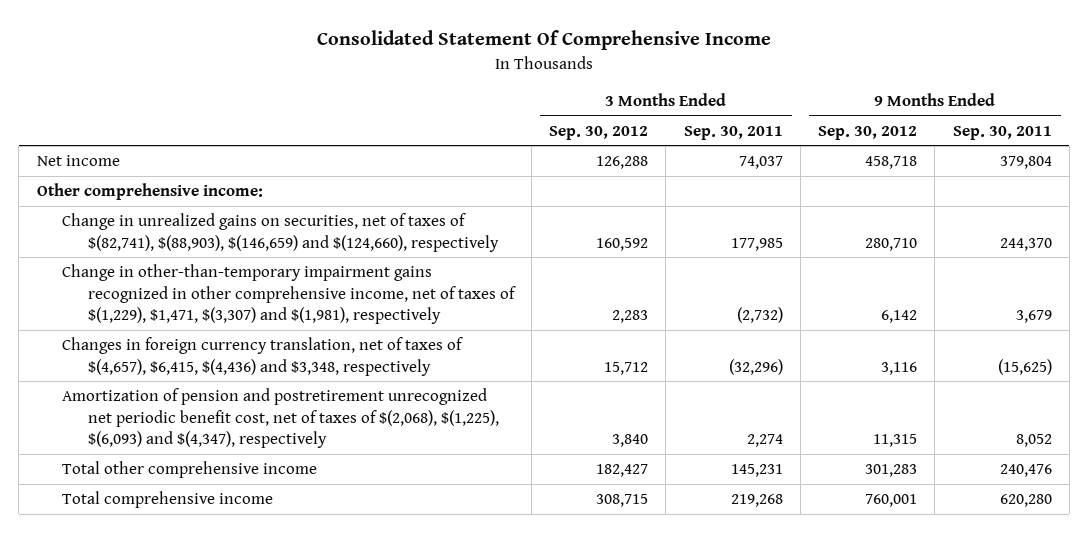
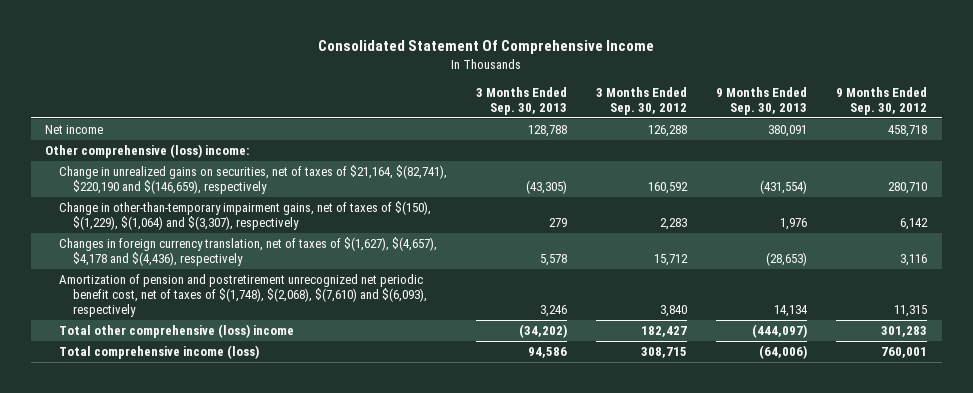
- | 3 Months Ended Sep. 30, 2012 | 3 Months Ended Sep. 30, 2011 | 9 Months Ended Sep. 30, 2012 | 9 Months Ended Sep. 30, 2011
+ | 3 Months Ended Sep. 30, 2013 | 3 Months Ended Sep. 30, 2012 | 9 Months Ended Sep. 30, 2013 | 9 Months Ended Sep. 30, 2012
- Other comprehensive income:
- Change in unrealized gains on securities, net of taxes of $(82,741), $(88,903), $(146,659) and $(124,660), respectively | 160,592 | 177,985 | 280,710 | 244,370
- Change in other-than-temporary impairment gains recognized in other comprehensive income, net of taxes of $(1,229), $1,471, $(3,307) and $(1,981), respectively | 2,283 | (2,732) | 6,142 | 3,679
- Changes in foreign currency translation, net of taxes of $(4,657), $6,415, $(4,436) and $3,348, respectively | 15,712 | (32,296) | 3,116 | (15,625)
- Amortization of pension and postretirement unrecognized net periodic benefit cost, net of taxes of $(2,068), $(1,225), $(6,093) and $(4,347), respectively | 3,840 | 2,274 | 11,315 | 8,052
- Total other comprehensive income | 182,427 | 145,231 | 301,283 | 240,476
- Total comprehensive income | 308,715 | 219,268 | 760,001 | 620,280
+ Other comprehensive (loss) income:
+ Change in unrealized gains on securities, net of taxes of $21,164, $(82,741), $220,190 and $(146,659), respectively | (43,305) | 160,592 | (431,554) | 280,710
+ Change in other-than-temporary impairment gains, net of taxes of $(150), $(1,229), $(1,064) and $(3,307), respectively | 279 | 2,283 | 1,976 | 6,142
+ Changes in foreign currency translation, net of taxes of $(1,627), $(4,657), $4,178 and $(4,436), respectively | 5,578 | 15,712 | (28,653) | 3,116
+ Amortization of pension and postretirement unrecognized net periodic benefit cost, net of taxes of $(1,748), $(2,068), $(7,610) and $(6,093), respectively | 3,246 | 3,840 | 14,134 | 11,315
+ Total other comprehensive (loss) income | (34,202) | 182,427 | (444,097) | 301,283
+ Total comprehensive income (loss) | 94,586 | 308,715 | (64,006) | 760,001

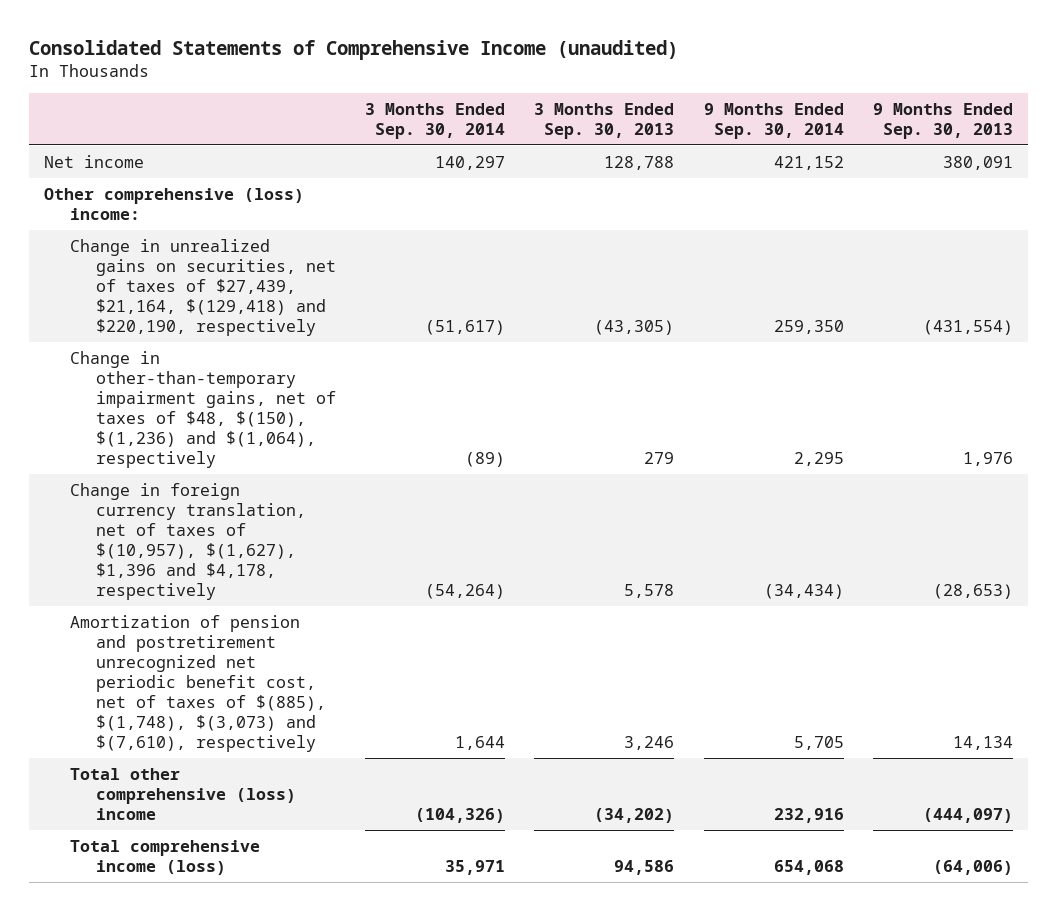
- Consolidated Statement Of Comprehensive Income
+ Consolidated Statements of Comprehensive Income (unaudited)
- | 3 Months Ended Sep. 30, 2013 | 3 Months Ended Sep. 30, 2012 | 9 Months Ended Sep. 30, 2013 | 9 Months Ended Sep. 30, 2012
+ | 3 Months Ended Sep. 30, 2014 | 3 Months Ended Sep. 30, 2013 | 9 Months Ended Sep. 30, 2014 | 9 Months Ended Sep. 30, 2013
- Change in unrealized gains on securities, net of taxes of $21,164, $(82,741), $220,190 and $(146,659), respectively | (43,305) | 160,592 | (431,554) | 280,710
- Change in other-than-temporary impairment gains, net of taxes of $(150), $(1,229), $(1,064) and $(3,307), respectively | 279 | 2,283 | 1,976 | 6,142
- Changes in foreign currency translation, net of taxes of $(1,627), $(4,657), $4,178 and $(4,436), respectively | 5,578 | 15,712 | (28,653) | 3,116
- Amortization of pension and postretirement unrecognized net periodic benefit cost, net of taxes of $(1,748), $(2,068), $(7,610) and $(6,093), respectively | 3,246 | 3,840 | 14,134 | 11,315
+ Change in unrealized gains on securities, net of taxes of $27,439, $21,164, $(129,418) and $220,190, respectively | (51,617) | (43,305) | 259,350 | (431,554)
+ Change in other-than-temporary impairment gains, net of taxes of $48, $(150), $(1,236) and $(1,064), respectively | (89) | 279 | 2,295 | 1,976
+ Change in foreign currency translation, net of taxes of $(10,957), $(1,627), $1,396 and $4,178, respectively | (54,264) | 5,578 | (34,434) | (28,653)
+ Amortization of pension and postretirement unrecognized net periodic benefit cost, net of taxes of $(885), $(1,748), $(3,073) and $(7,610), respectively | 1,644 | 3,246 | 5,705 | 14,134

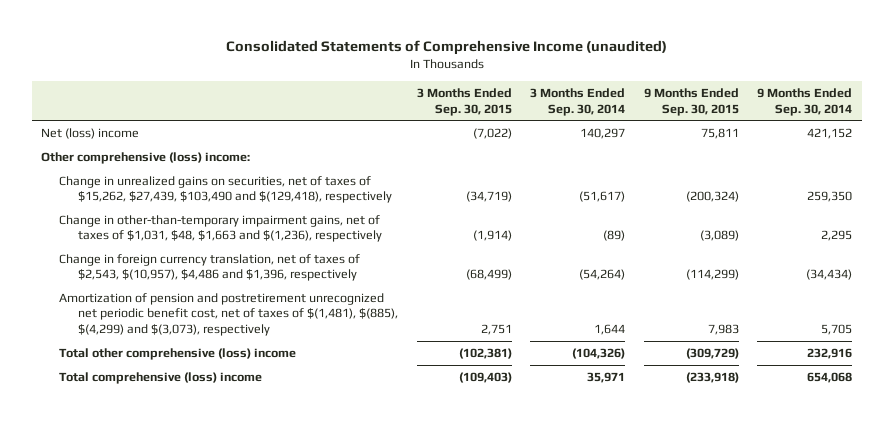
- | 3 Months Ended Sep. 30, 2014 | 3 Months Ended Sep. 30, 2013 | 9 Months Ended Sep. 30, 2014 | 9 Months Ended Sep. 30, 2013
+ | 3 Months Ended Sep. 30, 2015 | 3 Months Ended Sep. 30, 2014 | 9 Months Ended Sep. 30, 2015 | 9 Months Ended Sep. 30, 2014
- Net income | 140,297 | 128,788 | 421,152 | 380,091
+ Net (loss) income | (7,022) | 140,297 | 75,811 | 421,152
- Change in unrealized gains on securities, net of taxes of $27,439, $21,164, $(129,418) and $220,190, respectively | (51,617) | (43,305) | 259,350 | (431,554)
- Change in other-than-temporary impairment gains, net of taxes of $48, $(150), $(1,236) and $(1,064), respectively | (89) | 279 | 2,295 | 1,976
- Change in foreign currency translation, net of taxes of $(10,957), $(1,627), $1,396 and $4,178, respectively | (54,264) | 5,578 | (34,434) | (28,653)
- Amortization of pension and postretirement unrecognized net periodic benefit cost, net of taxes of $(885), $(1,748), $(3,073) and $(7,610), respectively | 1,644 | 3,246 | 5,705 | 14,134
+ Change in unrealized gains on securities, net of taxes of $15,262, $27,439, $103,490 and $(129,418), respectively | (34,719) | (51,617) | (200,324) | 259,350
+ Change in other-than-temporary impairment gains, net of taxes of $1,031, $48, $1,663 and $(1,236), respectively | (1,914) | (89) | (3,089) | 2,295
+ Change in foreign currency translation, net of taxes of $2,543, $(10,957), $4,486 and $1,396, respectively | (68,499) | (54,264) | (114,299) | (34,434)
+ Amortization of pension and postretirement unrecognized net periodic benefit cost, net of taxes of $(1,481), $(885), $(4,299) and $(3,073), respectively | 2,751 | 1,644 | 7,983 | 5,705
- Total comprehensive income (loss) | 35,971 | 94,586 | 654,068 | (64,006)
+ Total comprehensive (loss) income | (109,403) | 35,971 | (233,918) | 654,068

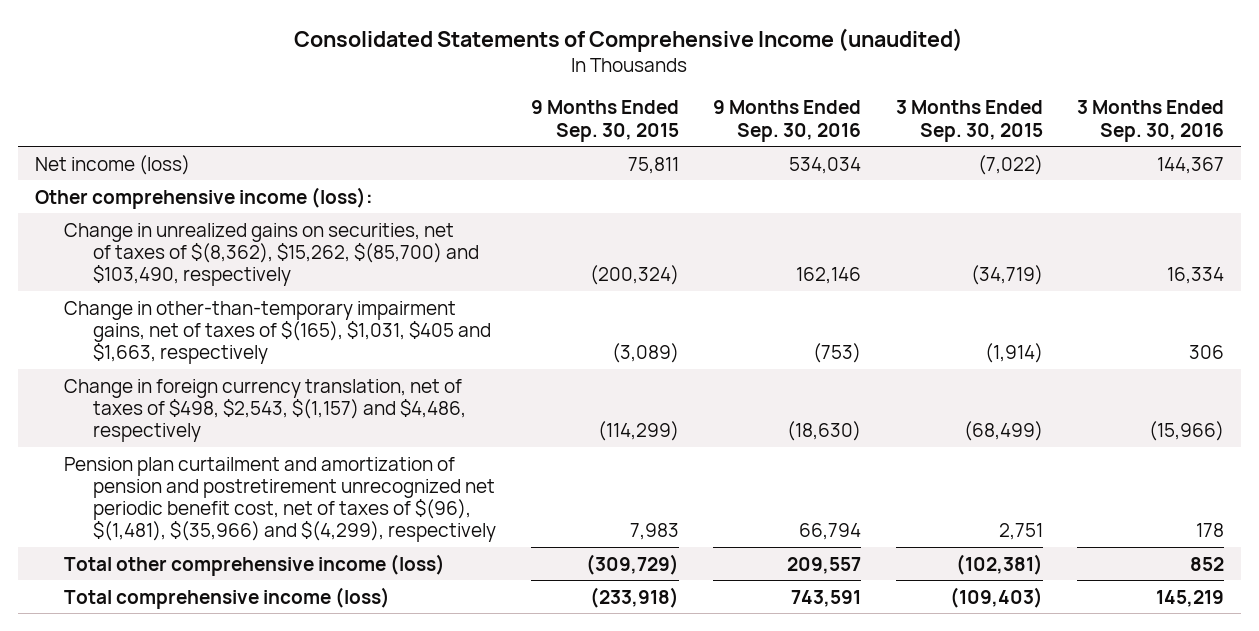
- | 3 Months Ended Sep. 30, 2015 | 3 Months Ended Sep. 30, 2014 | 9 Months Ended Sep. 30, 2015 | 9 Months Ended Sep. 30, 2014
+ | 9 Months Ended Sep. 30, 2015 | 9 Months Ended Sep. 30, 2016 | 3 Months Ended Sep. 30, 2015 | 3 Months Ended Sep. 30, 2016
- Net (loss) income | (7,022) | 140,297 | 75,811 | 421,152
- Other comprehensive (loss) income:
- Change in unrealized gains on securities, net of taxes of $15,262, $27,439, $103,490 and $(129,418), respectively | (34,719) | (51,617) | (200,324) | 259,350
- Change in other-than-temporary impairment gains, net of taxes of $1,031, $48, $1,663 and $(1,236), respectively | (1,914) | (89) | (3,089) | 2,295
- Change in foreign currency translation, net of taxes of $2,543, $(10,957), $4,486 and $1,396, respectively | (68,499) | (54,264) | (114,299) | (34,434)
- Amortization of pension and postretirement unrecognized net periodic benefit cost, net of taxes of $(1,481), $(885), $(4,299) and $(3,073), respectively | 2,751 | 1,644 | 7,983 | 5,705
- Total other comprehensive (loss) income | (102,381) | (104,326) | (309,729) | 232,916
- Total comprehensive (loss) income | (109,403) | 35,971 | (233,918) | 654,068
+ Net income (loss) | 75,811 | 534,034 | (7,022) | 144,367
+ Other comprehensive income (loss):
+ Change in unrealized gains on securities, net of taxes of $(8,362), $15,262, $(85,700) and $103,490, respectively | (200,324) | 162,146 | (34,719) | 16,334
+ Change in other-than-temporary impairment gains, net of taxes of $(165), $1,031, $405 and $1,663, respectively | (3,089) | (753) | (1,914) | 306
+ Change in foreign currency translation, net of taxes of $498, $2,543, $(1,157) and $4,486, respectively | (114,299) | (18,630) | (68,499) | (15,966)
+ Pension plan curtailment and amortization of pension and postretirement unrecognized net periodic benefit cost, net of taxes of $(96), $(1,481), $(35,966) and $(4,299), respectively | 7,983 | 66,794 | 2,751 | 178
+ Total other comprehensive income (loss) | (309,729) | 209,557 | (102,381) | 852
+ Total comprehensive income (loss) | (233,918) | 743,591 | (109,403) | 145,219

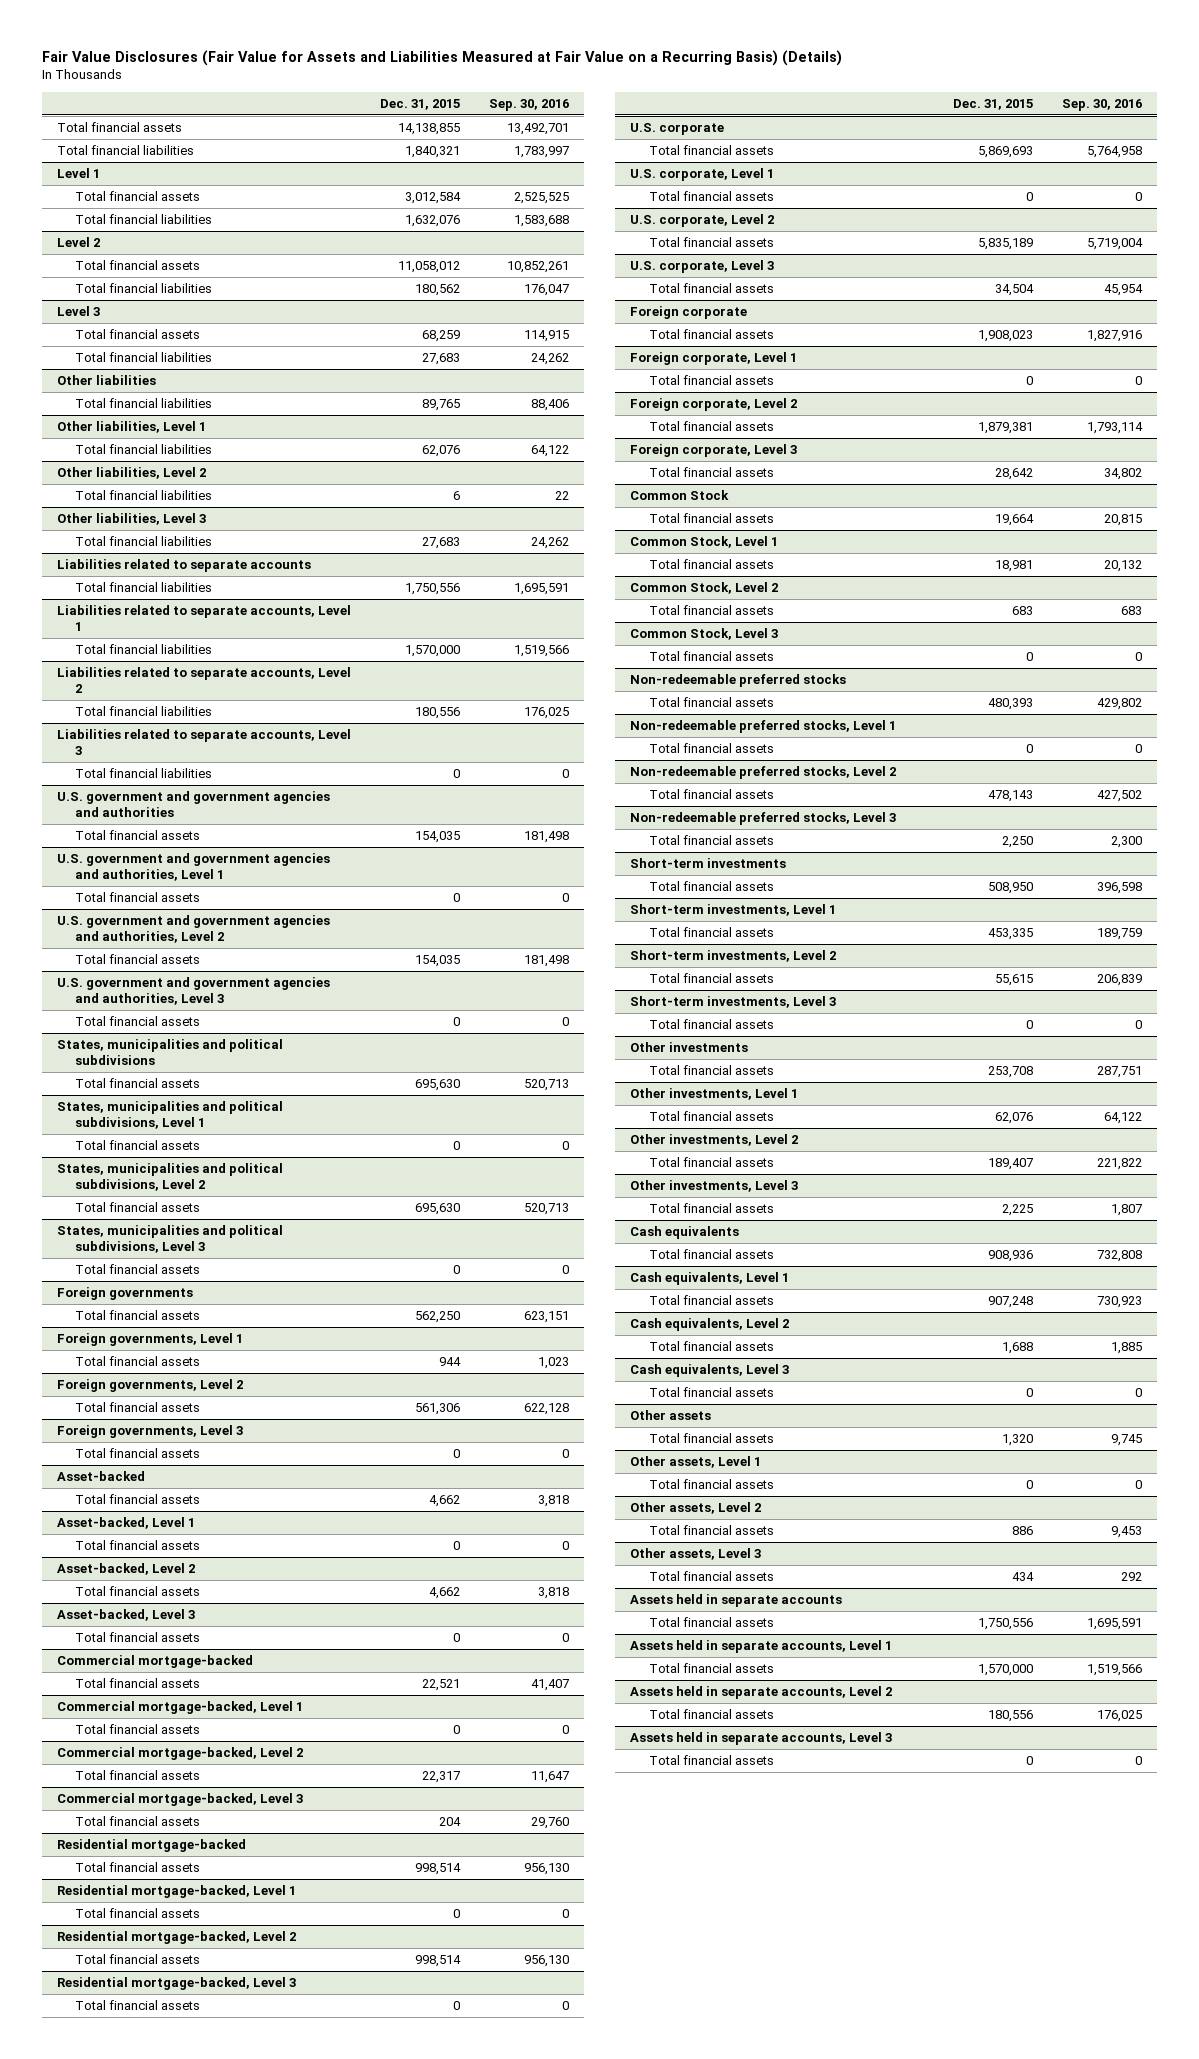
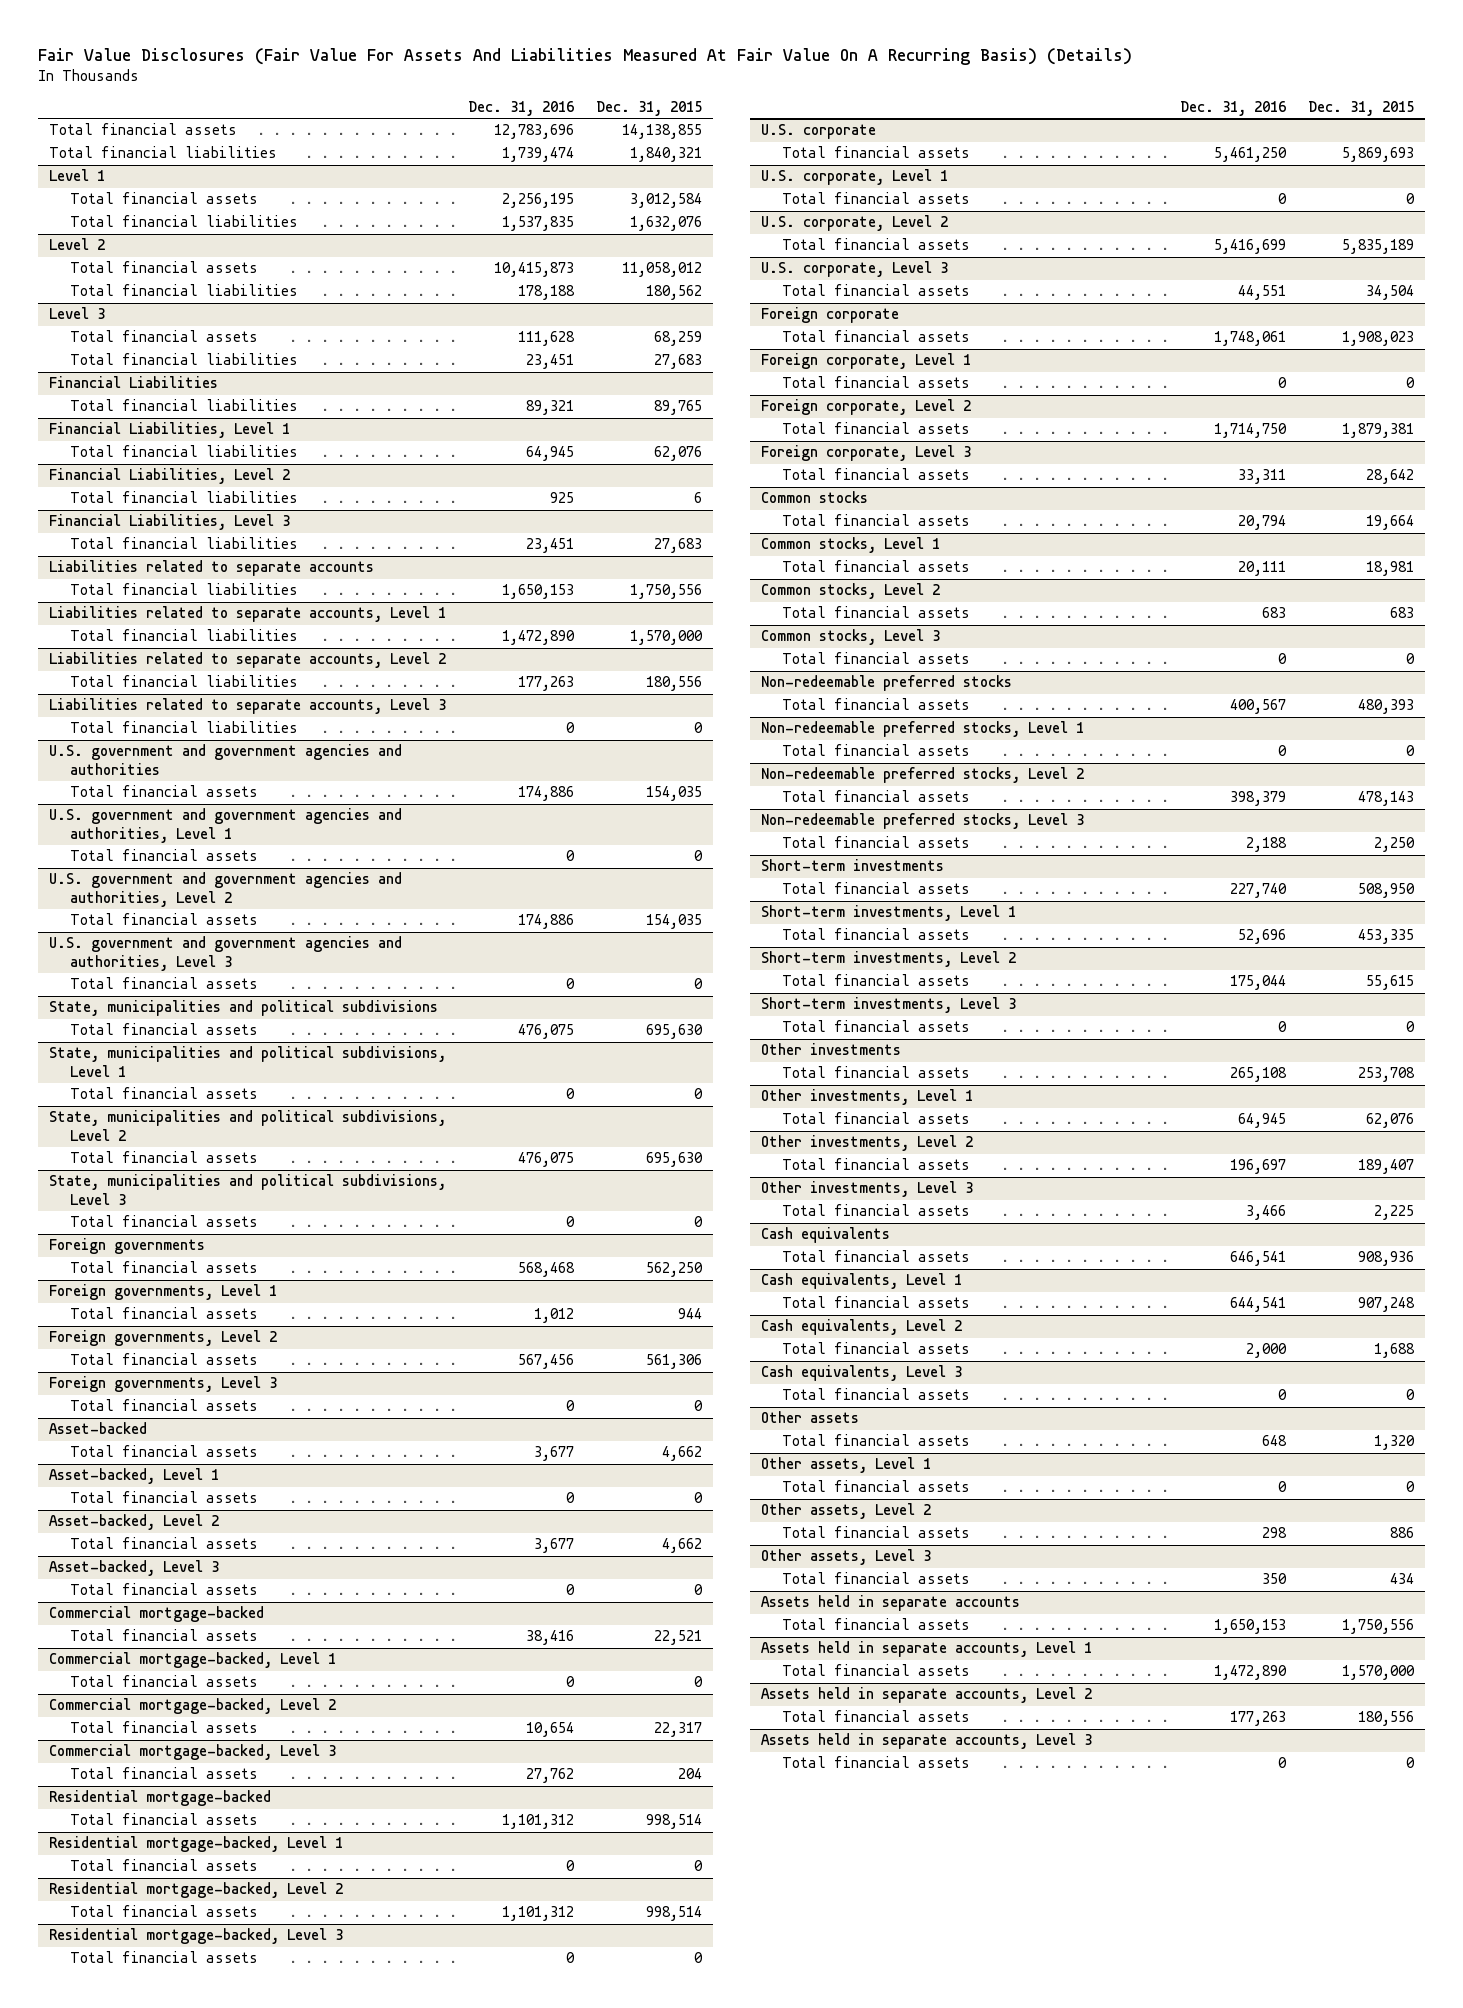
- Fair Value Disclosures (Fair Value for Assets and Liabilities Measured at Fair Value on a Recurring Basis) (Details)
+ Fair Value Disclosures (Fair Value For Assets And Liabilities Measured At Fair Value On A Recurring Basis) (Details)
- | Dec. 31, 2015 | Sep. 30, 2016
+ | Dec. 31, 2016 | Dec. 31, 2015
- Other liabilities
+ Financial Liabilities
- Other liabilities, Level 1
+ Financial Liabilities, Level 1
- Other liabilities, Level 2
+ Financial Liabilities, Level 2
- Other liabilities, Level 3
+ Financial Liabilities, Level 3
- States, municipalities and political subdivisions
+ State, municipalities and political subdivisions
- States, municipalities and political subdivisions, Level 1
+ State, municipalities and political subdivisions, Level 1
- States, municipalities and political subdivisions, Level 2
+ State, municipalities and political subdivisions, Level 2
- States, municipalities and political subdivisions, Level 3
+ State, municipalities and political subdivisions, Level 3
- Common Stock
+ Common stocks
- Common Stock, Level 1
+ Common stocks, Level 1
- Common Stock, Level 2
+ Common stocks, Level 2
- Common Stock, Level 3
+ Common stocks, Level 3

